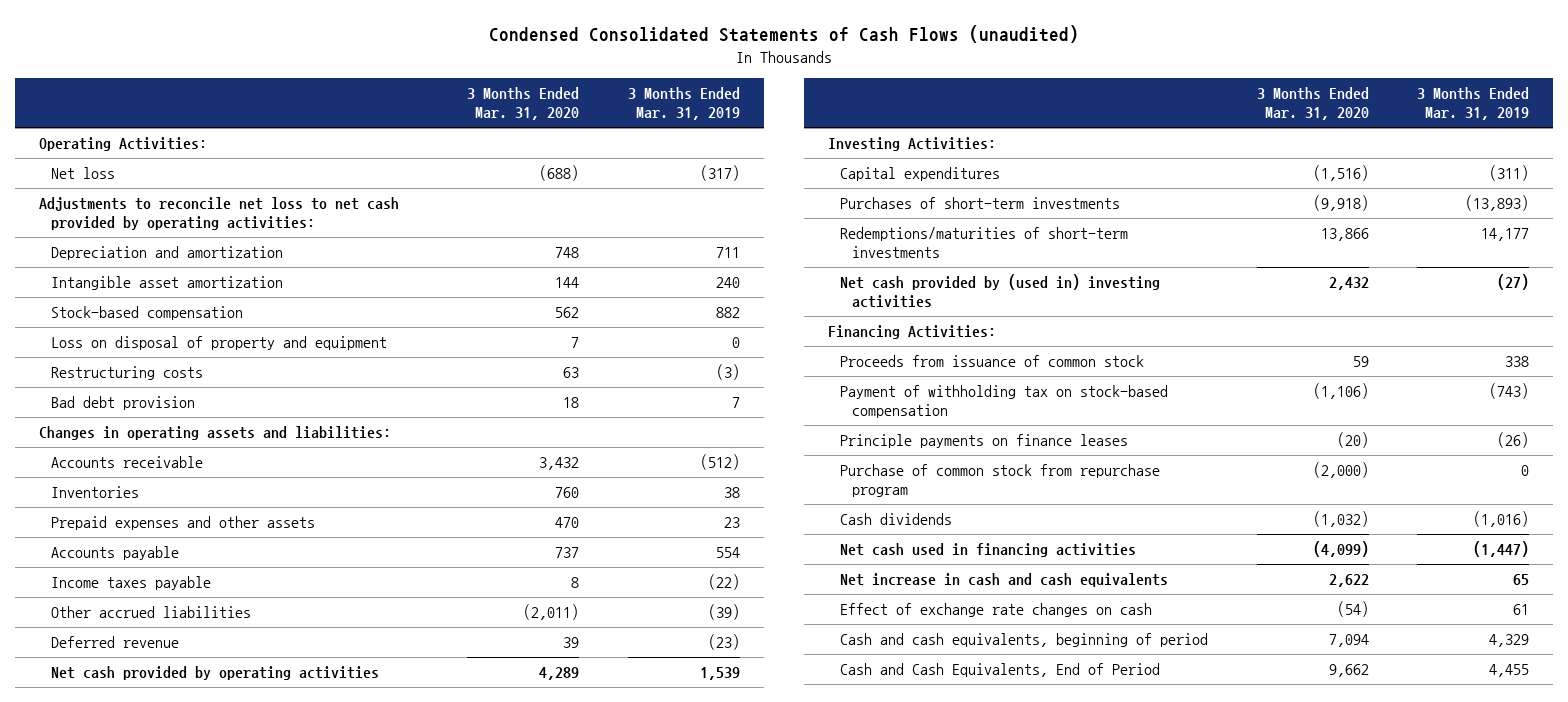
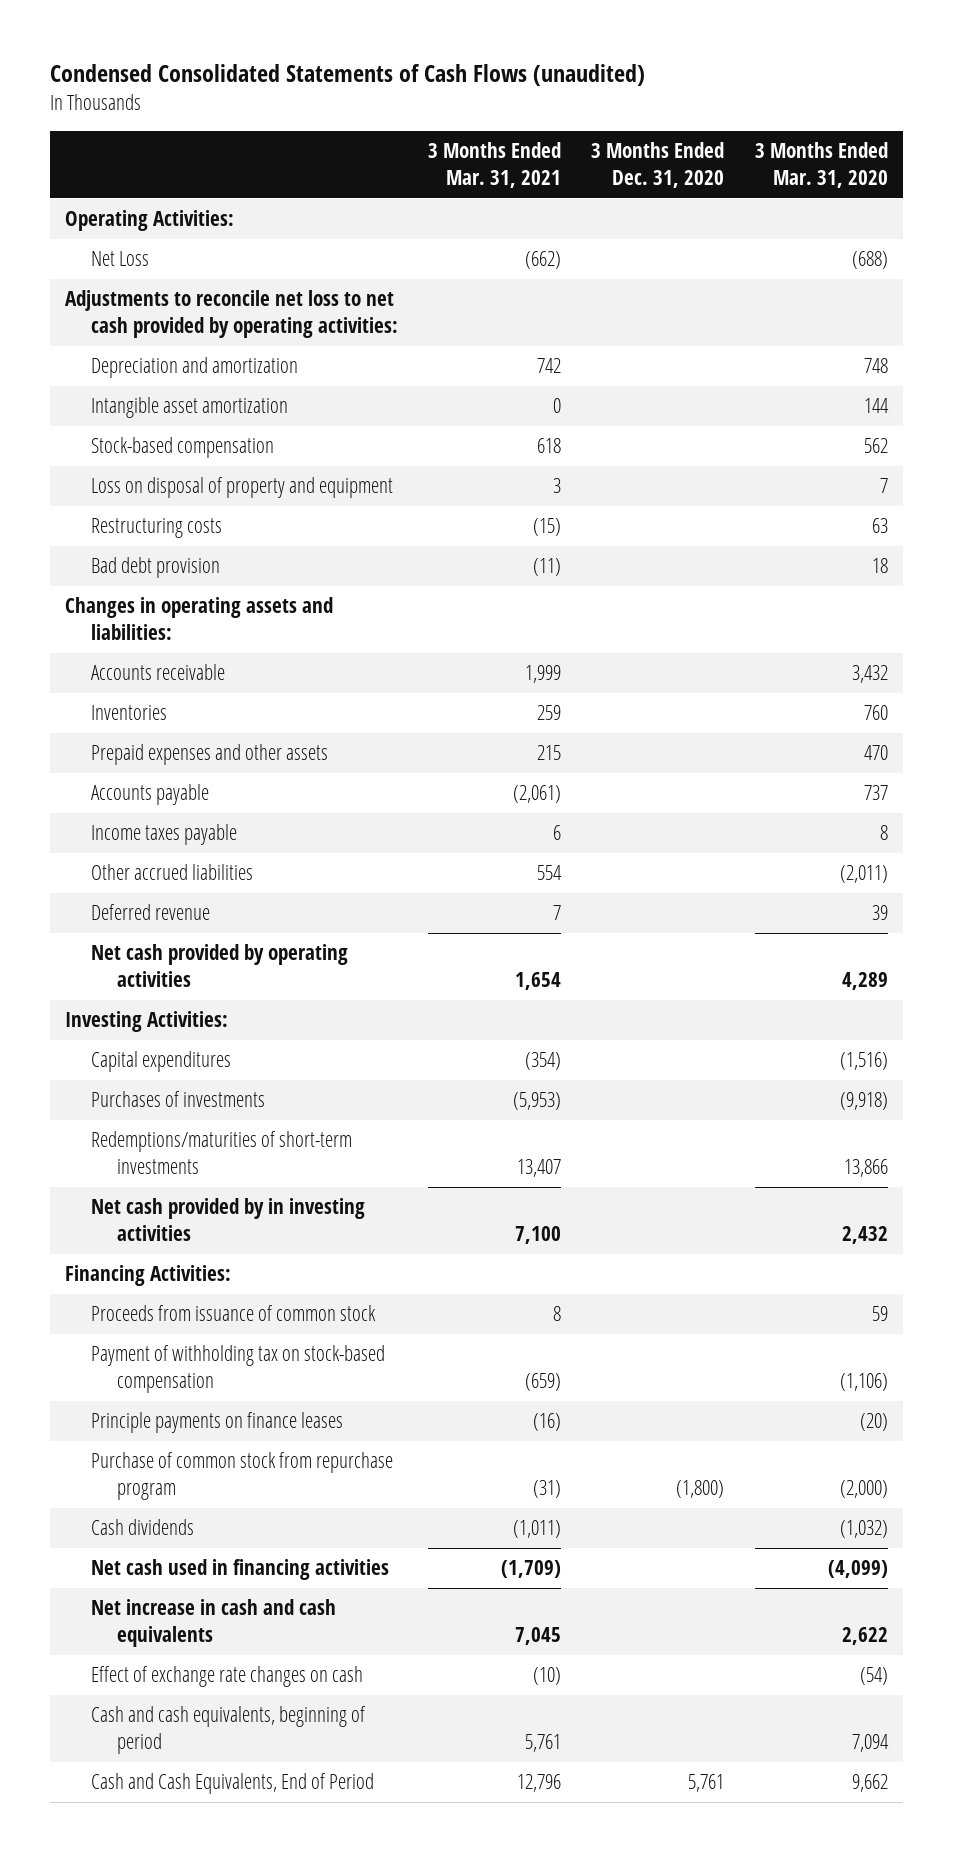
- | 3 Months Ended Mar. 31, 2020 | 3 Months Ended Mar. 31, 2019
+ | 3 Months Ended Mar. 31, 2021 | 3 Months Ended Dec. 31, 2020 | 3 Months Ended Mar. 31, 2020
- Net loss | (688) | (317)
+ Net Loss | (662) | | (688)
- Purchases of short-term investments | (9,918) | (13,893)
+ Purchases of investments | (5,953) | | (9,918)
- Net cash provided by (used in) investing activities | 2,432 | (27)
+ Net cash provided by in investing activities | 7,100 | | 2,432

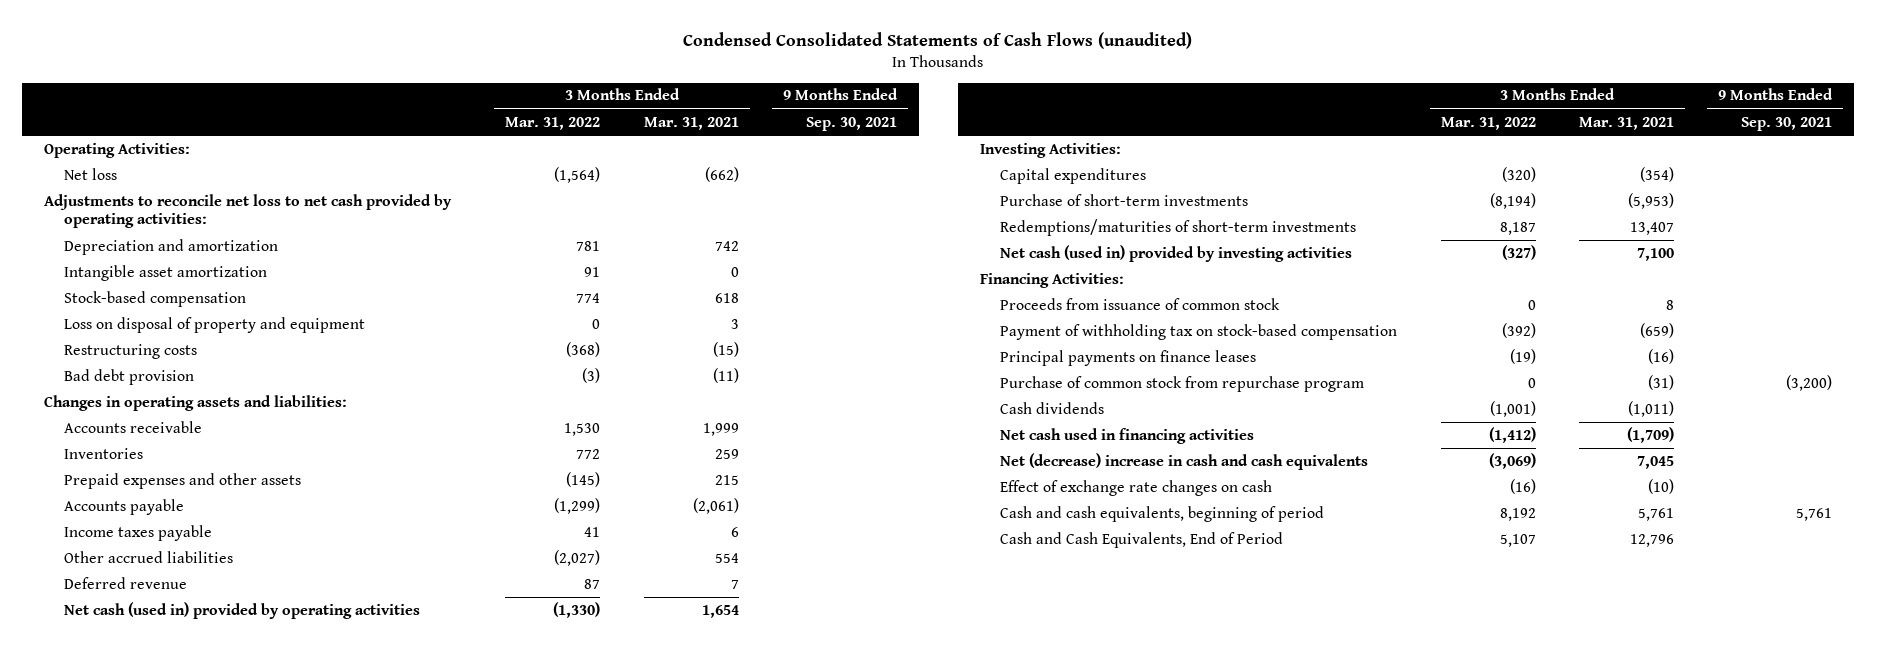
- | 3 Months Ended Mar. 31, 2021 | 3 Months Ended Dec. 31, 2020 | 3 Months Ended Mar. 31, 2020
+ | 3 Months Ended Mar. 31, 2022 | 3 Months Ended Mar. 31, 2021 | 9 Months Ended Sep. 30, 2021
- Net Loss | (662) | | (688)
+ Net loss | (1,564) | (662) |
- Net cash provided by operating activities | 1,654 | | 4,289
+ Net cash (used in) provided by operating activities | (1,330) | 1,654 |
- Purchases of investments | (5,953) | | (9,918)
+ Purchase of short-term investments | (8,194) | (5,953) |
- Net cash provided by in investing activities | 7,100 | | 2,432
+ Net cash (used in) provided by investing activities | (327) | 7,100 |
- Principle payments on finance leases | (16) | | (20)
+ Principal payments on finance leases | (19) | (16) |
- Net increase in cash and cash equivalents | 7,045 | | 2,622
+ Net (decrease) increase in cash and cash equivalents | (3,069) | 7,045 |

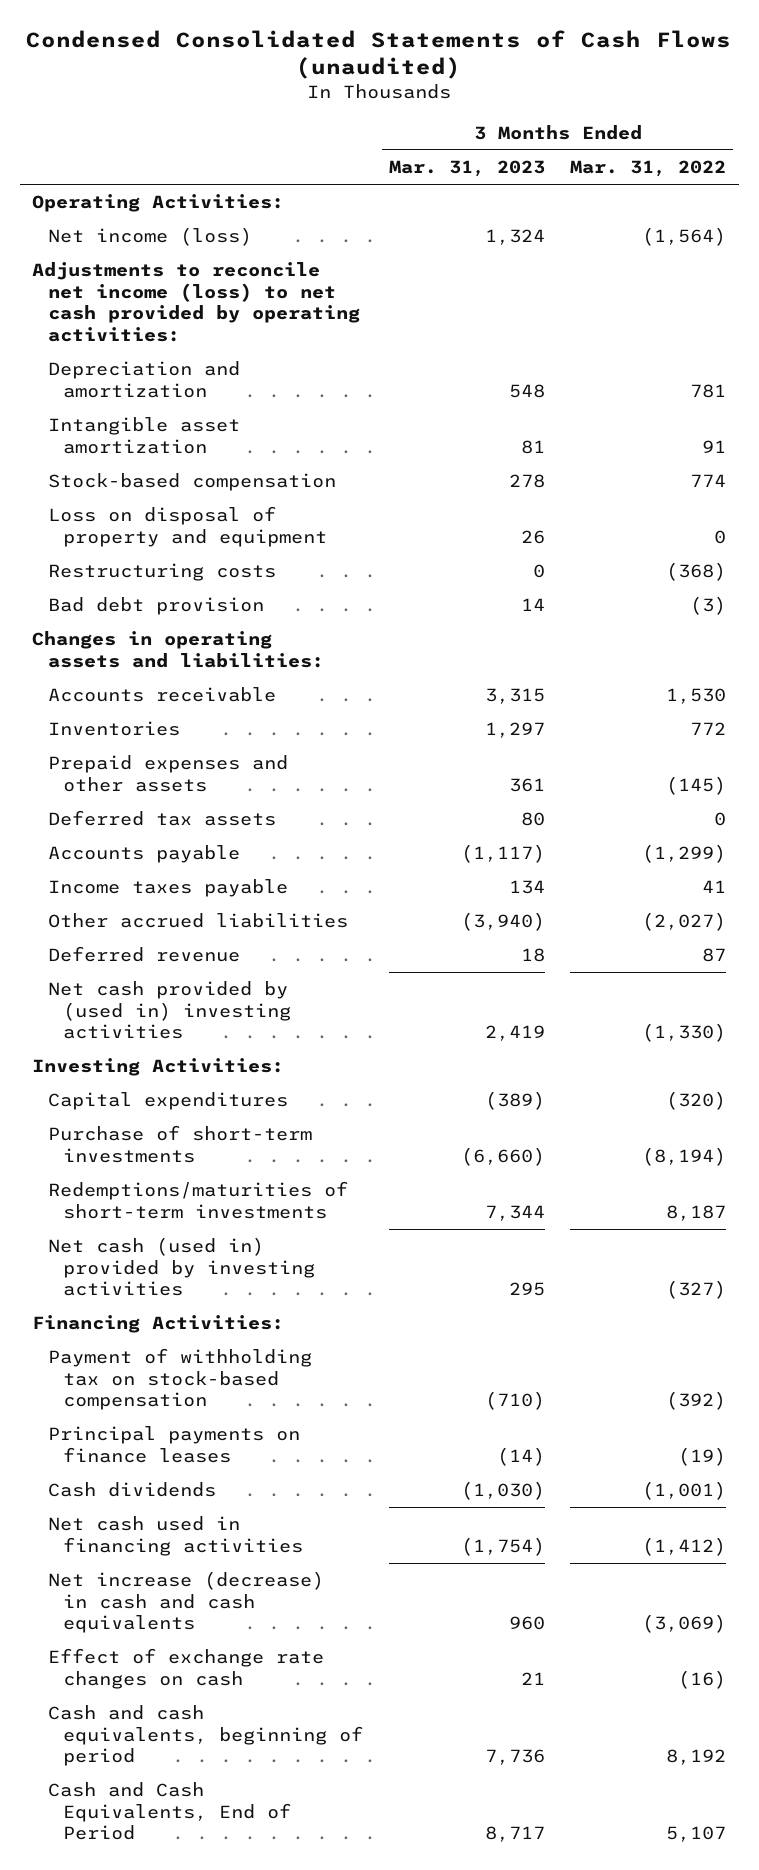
- | 3 Months Ended Mar. 31, 2022 | 3 Months Ended Mar. 31, 2021 | 9 Months Ended Sep. 30, 2021
+ | 3 Months Ended Mar. 31, 2023 | 3 Months Ended Mar. 31, 2022
- Net loss | (1,564) | (662) |
- Adjustments to reconcile net loss to net cash provided by operating activities:
+ Net income (loss) | 1,324 | (1,564)
+ Adjustments to reconcile net income (loss) to net cash provided by operating activities:
+ Deferred tax assets | 80 | 0
- Net cash (used in) provided by operating activities | (1,330) | 1,654 |
+ Net cash provided by (used in) investing activities | 2,419 | (1,330)
- Proceeds from issuance of common stock | 0 | 8 |
- Purchase of common stock from repurchase program | 0 | (31) | (3,200)
- Net (decrease) increase in cash and cash equivalents | (3,069) | 7,045 |
+ Net increase (decrease) in cash and cash equivalents | 960 | (3,069)

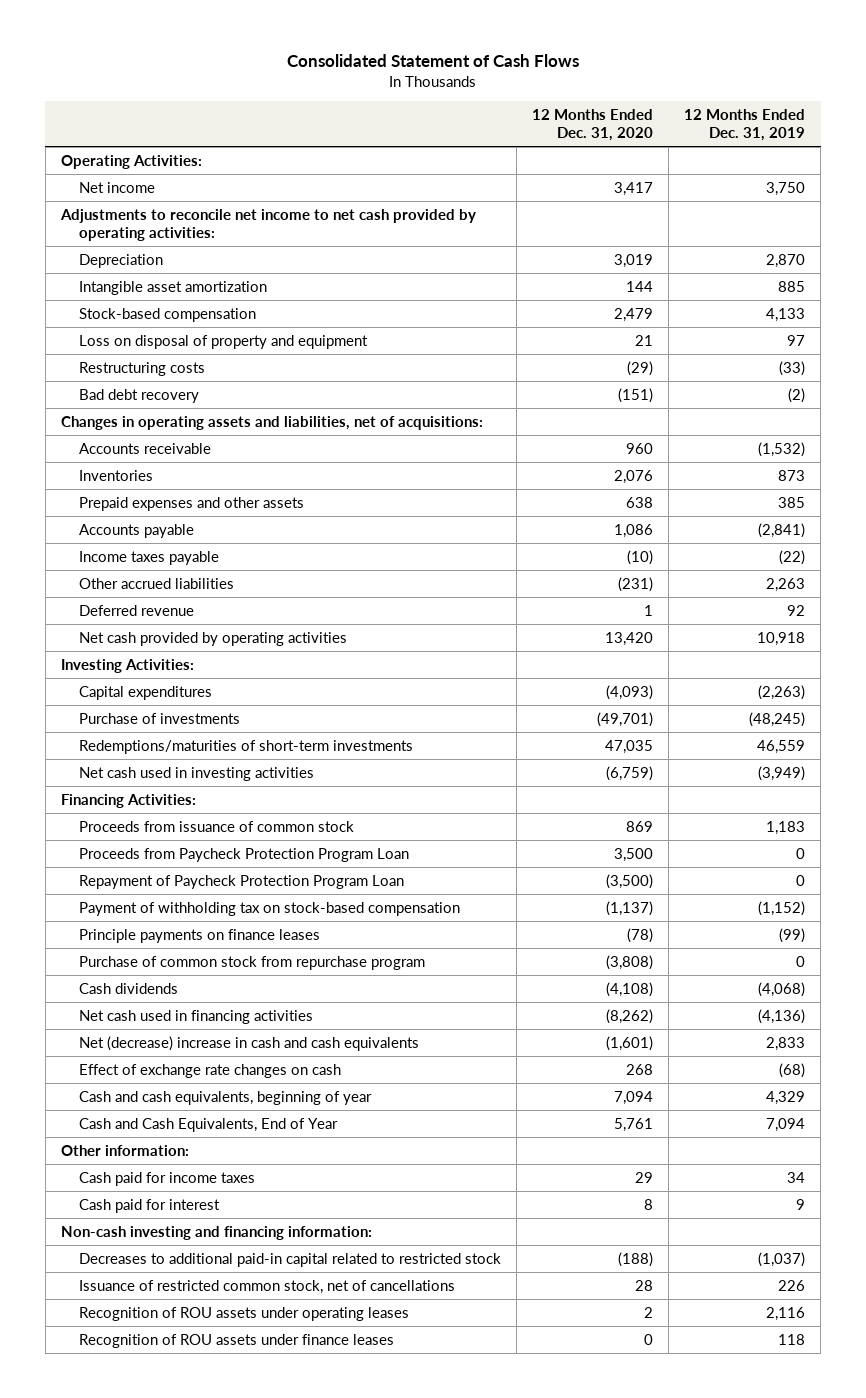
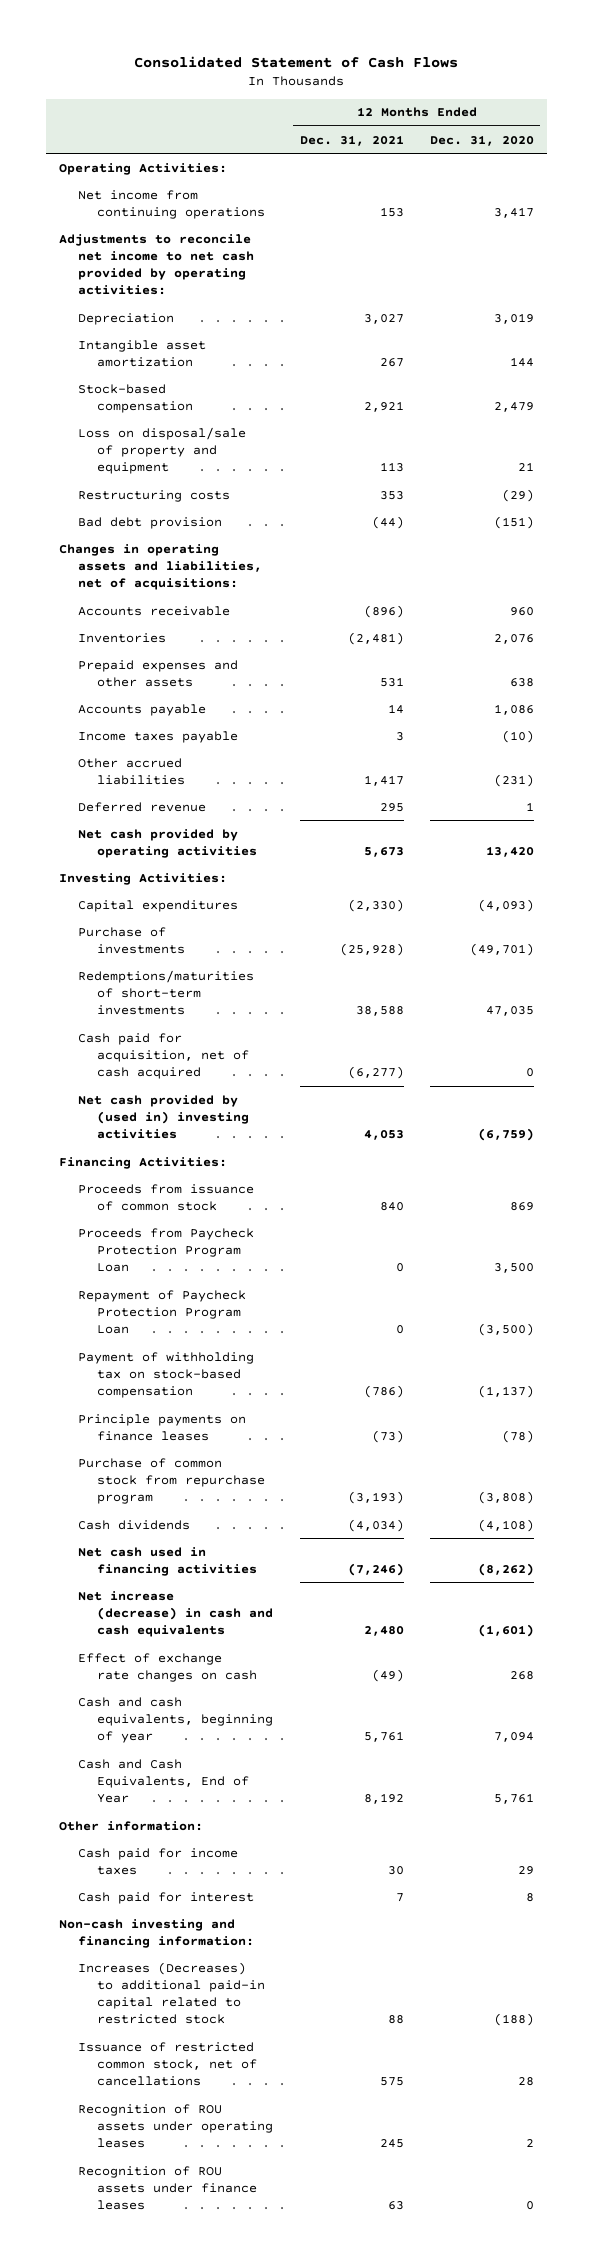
- | 12 Months Ended Dec. 31, 2020 | 12 Months Ended Dec. 31, 2019
+ | 12 Months Ended Dec. 31, 2021 | 12 Months Ended Dec. 31, 2020
- Net income | 3,417 | 3,750
+ Net income from continuing operations | 153 | 3,417
- Loss on disposal of property and equipment | 21 | 97
+ Loss on disposal/sale of property and equipment | 113 | 21
- Bad debt recovery | (151) | (2)
+ Bad debt provision | (44) | (151)
- Net cash used in investing activities | (6,759) | (3,949)
+ Cash paid for acquisition, net of cash acquired | (6,277) | 0
+ Net cash provided by (used in) investing activities | 4,053 | (6,759)
- Net (decrease) increase in cash and cash equivalents | (1,601) | 2,833
+ Net increase (decrease) in cash and cash equivalents | 2,480 | (1,601)
- Decreases to additional paid-in capital related to restricted stock | (188) | (1,037)
+ Increases (Decreases) to additional paid-in capital related to restricted stock | 88 | (188)

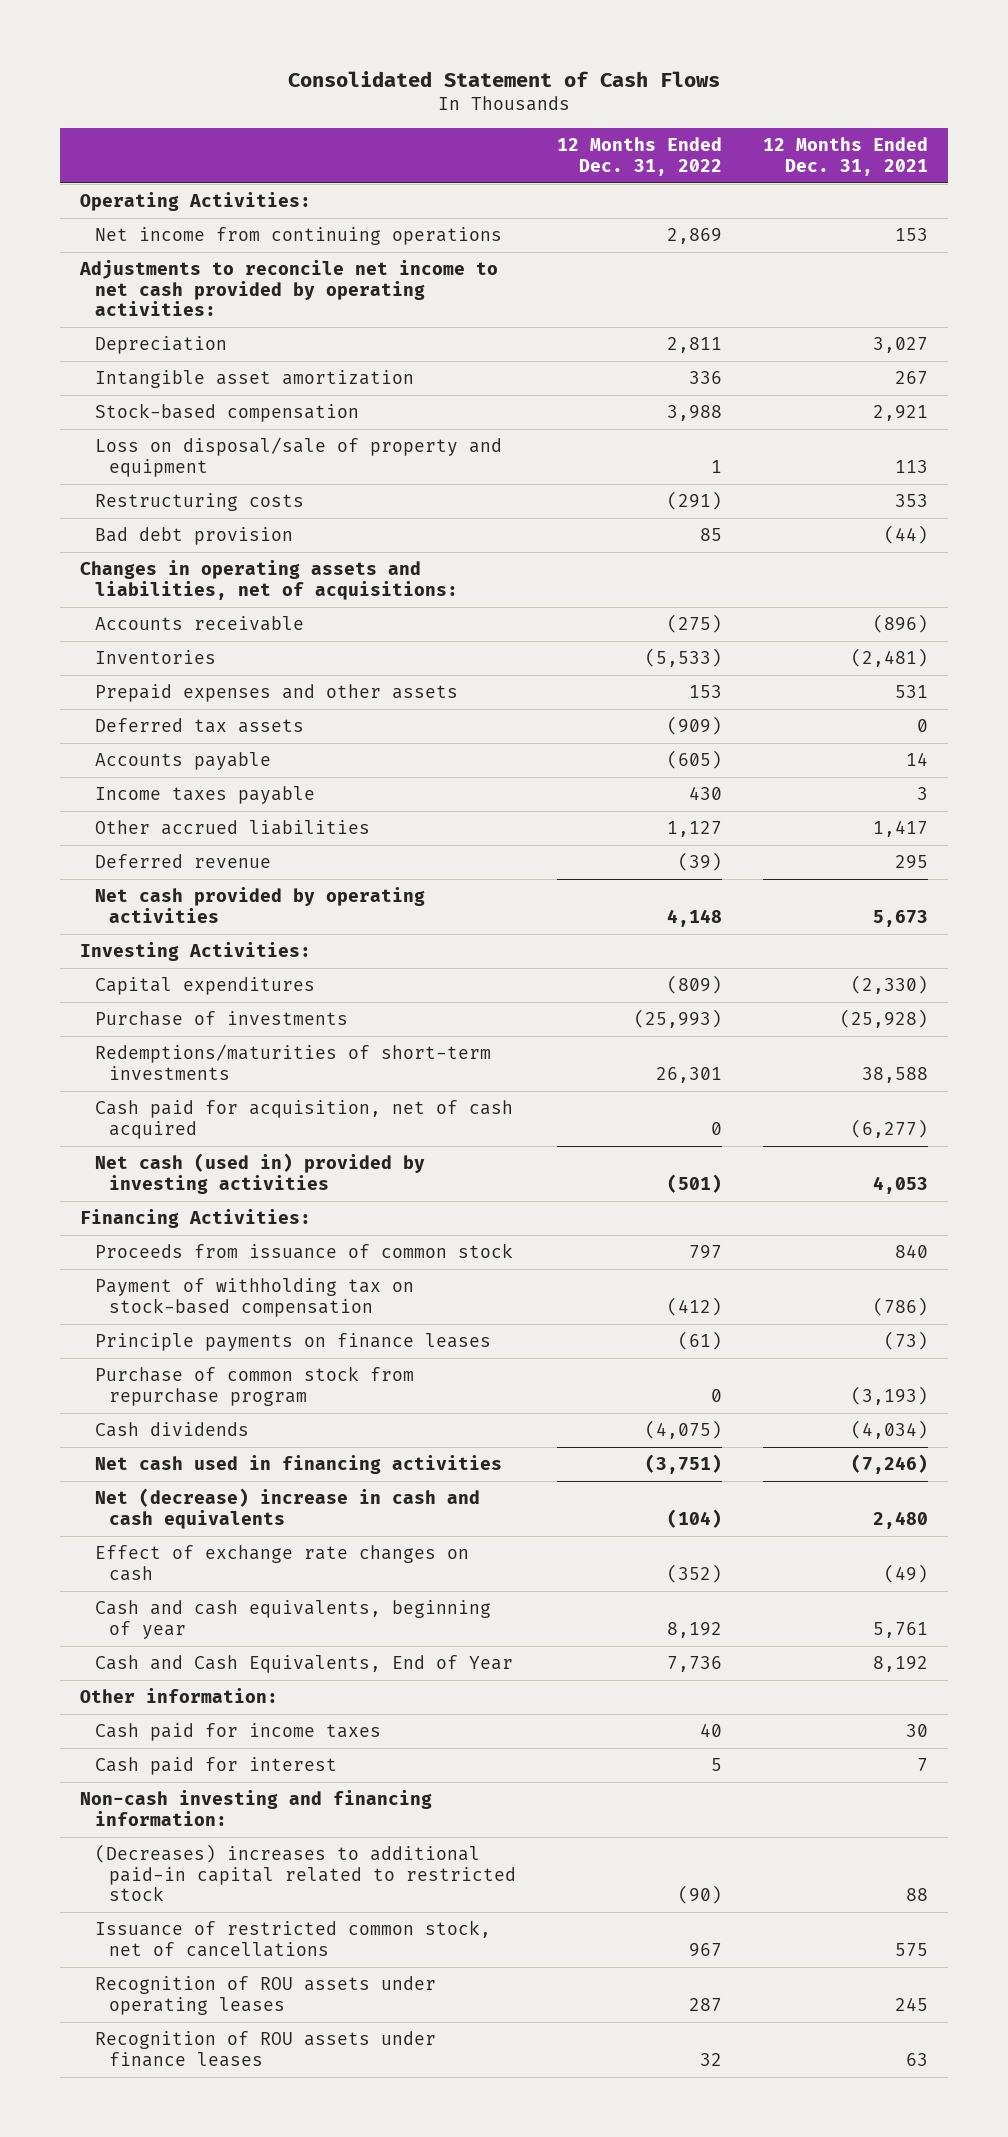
- | 12 Months Ended Dec. 31, 2021 | 12 Months Ended Dec. 31, 2020
+ | 12 Months Ended Dec. 31, 2022 | 12 Months Ended Dec. 31, 2021
+ Deferred tax assets | (909) | 0
- Net cash provided by (used in) investing activities | 4,053 | (6,759)
+ Net cash (used in) provided by investing activities | (501) | 4,053
- Proceeds from Paycheck Protection Program Loan | 0 | 3,500
- Repayment of Paycheck Protection Program Loan | 0 | (3,500)
- Net increase (decrease) in cash and cash equivalents | 2,480 | (1,601)
+ Net (decrease) increase in cash and cash equivalents | (104) | 2,480
- Increases (Decreases) to additional paid-in capital related to restricted stock | 88 | (188)
+ (Decreases) increases to additional paid-in capital related to restricted stock | (90) | 88

